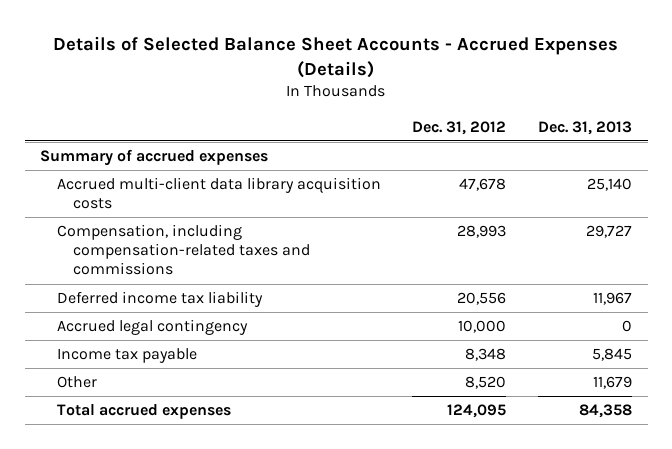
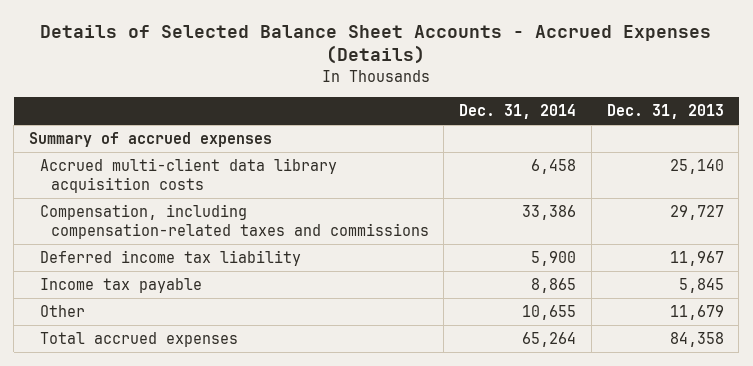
- | Dec. 31, 2012 | Dec. 31, 2013
+ | Dec. 31, 2014 | Dec. 31, 2013
- Accrued legal contingency | 10,000 | 0

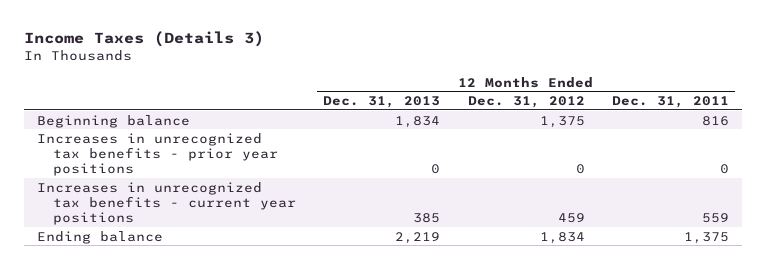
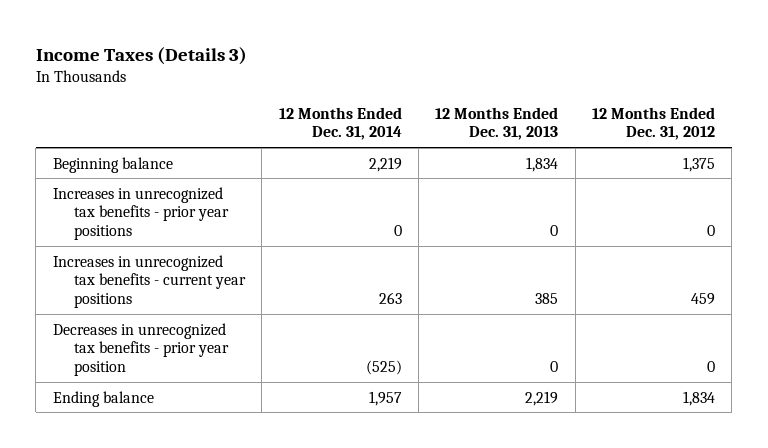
- | 12 Months Ended Dec. 31, 2013 | 12 Months Ended Dec. 31, 2012 | 12 Months Ended Dec. 31, 2011
+ | 12 Months Ended Dec. 31, 2014 | 12 Months Ended Dec. 31, 2013 | 12 Months Ended Dec. 31, 2012
+ Decreases in unrecognized tax benefits - prior year position | (525) | 0 | 0

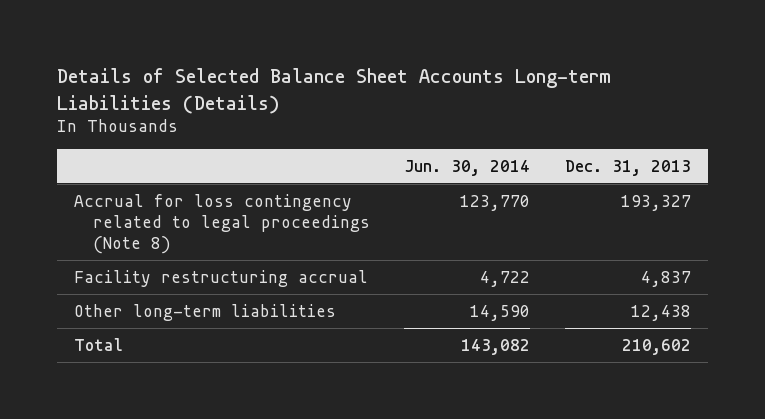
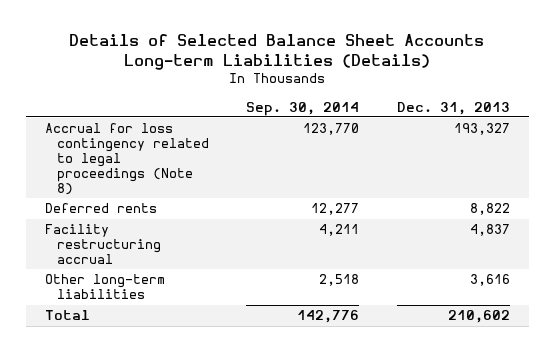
- | Jun. 30, 2014 | Dec. 31, 2013
+ | Sep. 30, 2014 | Dec. 31, 2013
+ Deferred rents | 12,277 | 8,822
- Other long-term liabilities | 14,590 | 12,438
+ Other long-term liabilities | 2,518 | 3,616

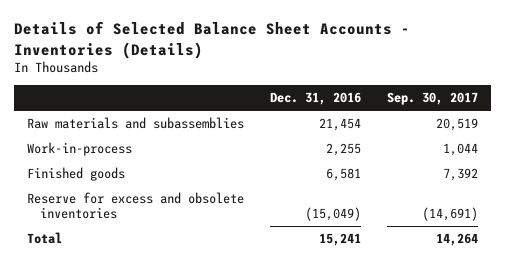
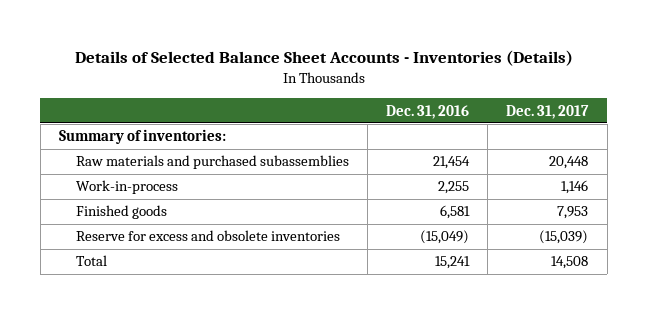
- | Dec. 31, 2016 | Sep. 30, 2017
+ | Dec. 31, 2016 | Dec. 31, 2017
- Raw materials and subassemblies | 21,454 | 20,519
+ Summary of inventories:
+ Raw materials and purchased subassemblies | 21,454 | 20,448

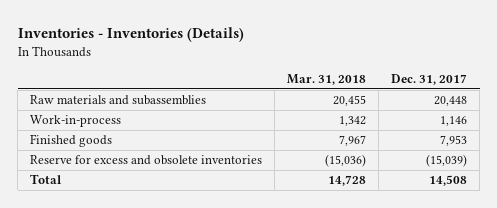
- Details of Selected Balance Sheet Accounts - Inventories (Details)
+ Inventories - Inventories (Details)
- | Dec. 31, 2016 | Dec. 31, 2017
+ | Mar. 31, 2018 | Dec. 31, 2017
- Summary of inventories:
- Raw materials and purchased subassemblies | 21,454 | 20,448
+ Raw materials and subassemblies | 20,455 | 20,448

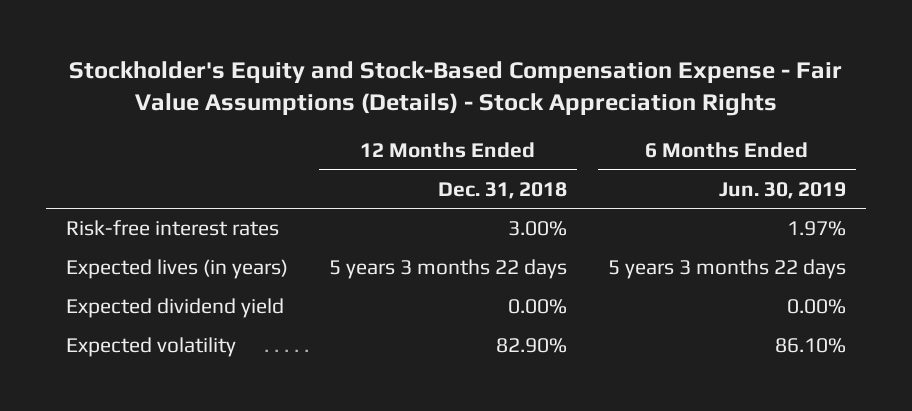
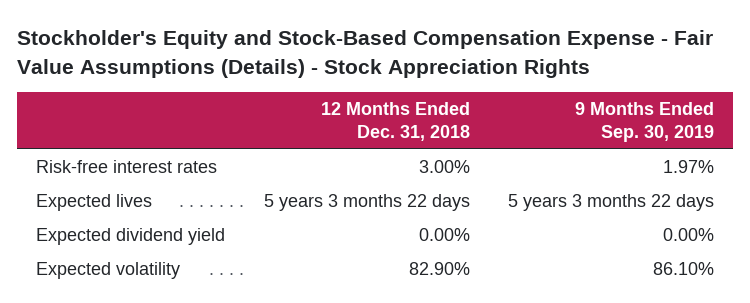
- | 12 Months Ended Dec. 31, 2018 | 6 Months Ended Jun. 30, 2019
+ | 12 Months Ended Dec. 31, 2018 | 9 Months Ended Sep. 30, 2019
- Expected lives (in years) | 5 years 3 months 22 days | 5 years 3 months 22 days
+ Expected lives | 5 years 3 months 22 days | 5 years 3 months 22 days

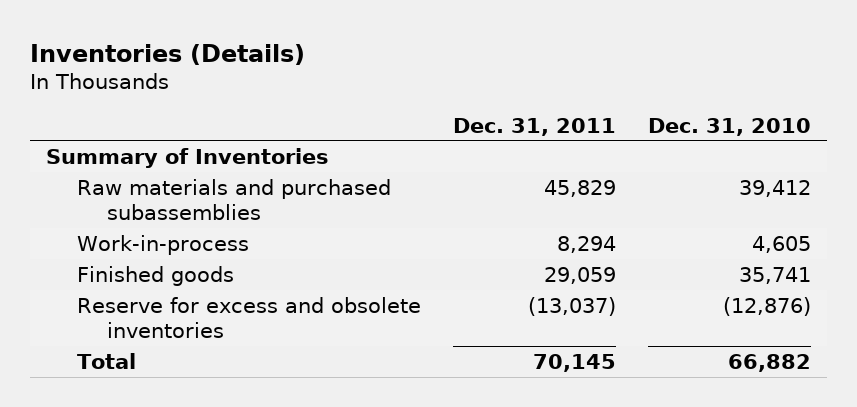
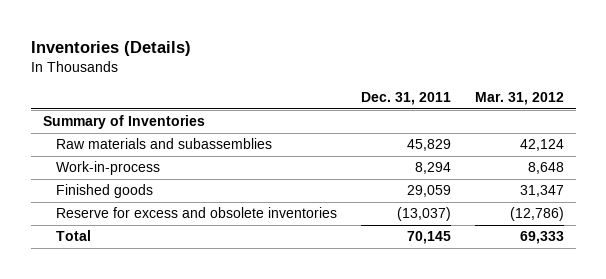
- | Dec. 31, 2011 | Dec. 31, 2010
+ | Dec. 31, 2011 | Mar. 31, 2012
- Raw materials and purchased subassemblies | 45,829 | 39,412
+ Raw materials and subassemblies | 45,829 | 42,124

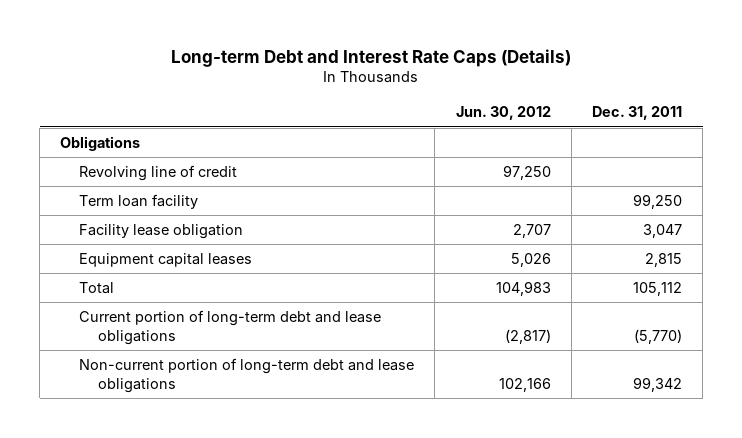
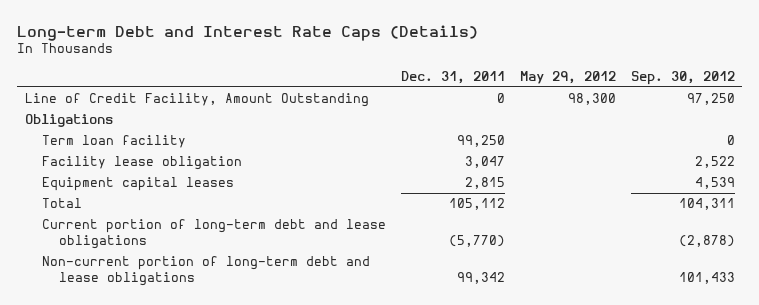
- | Jun. 30, 2012 | Dec. 31, 2011
+ | Dec. 31, 2011 | May 29, 2012 | Sep. 30, 2012
+ Line of Credit Facility, Amount Outstanding | 0 | 98,300 | 97,250
- Revolving line of credit | 97,250 |

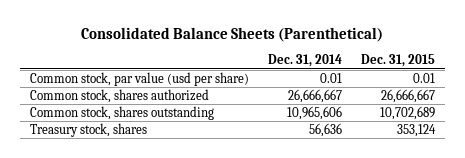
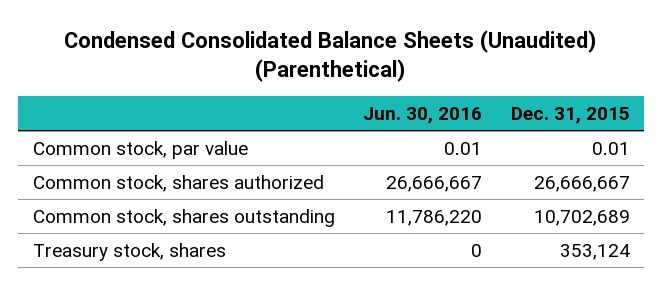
- Consolidated Balance Sheets (Parenthetical)
+ Condensed Consolidated Balance Sheets (Unaudited) (Parenthetical)
- | Dec. 31, 2014 | Dec. 31, 2015
+ | Jun. 30, 2016 | Dec. 31, 2015
- Common stock, par value (usd per share) | 0.01 | 0.01
+ Common stock, par value | 0.01 | 0.01

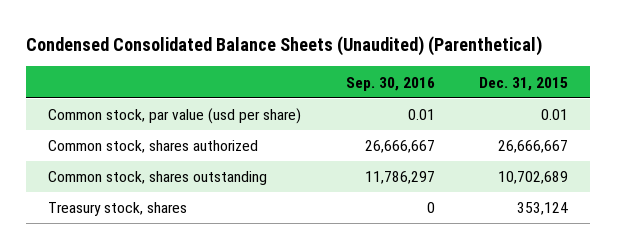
- | Jun. 30, 2016 | Dec. 31, 2015
+ | Sep. 30, 2016 | Dec. 31, 2015
- Common stock, par value | 0.01 | 0.01
+ Common stock, par value (usd per share) | 0.01 | 0.01

